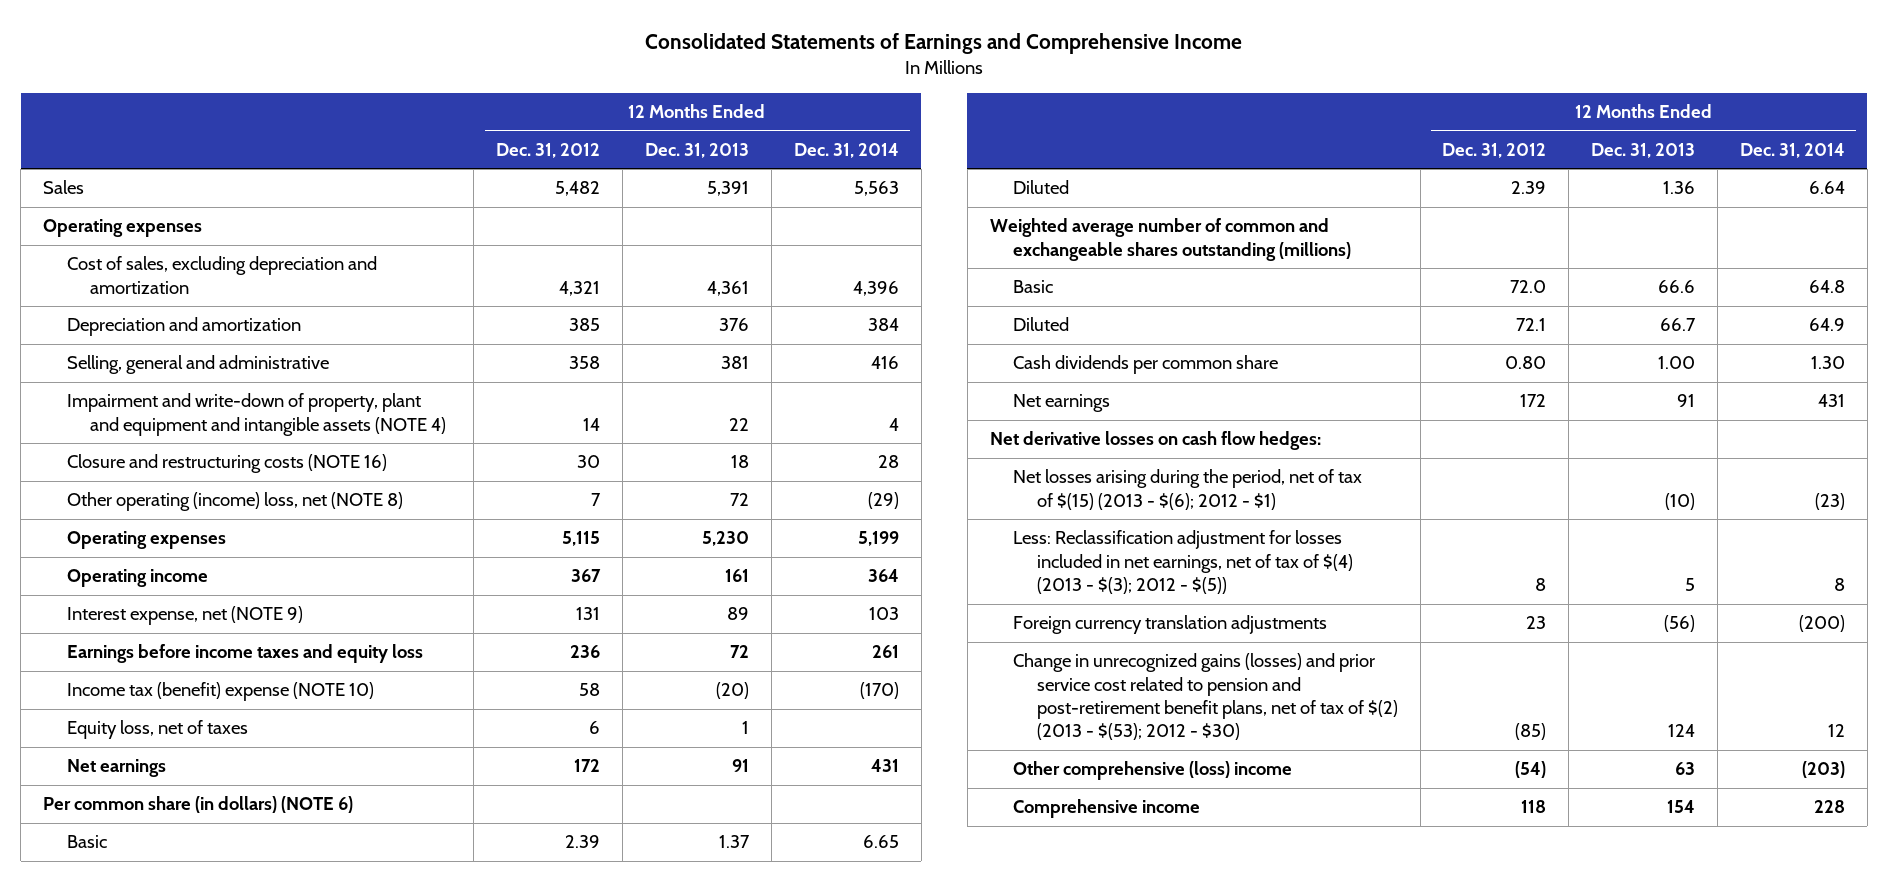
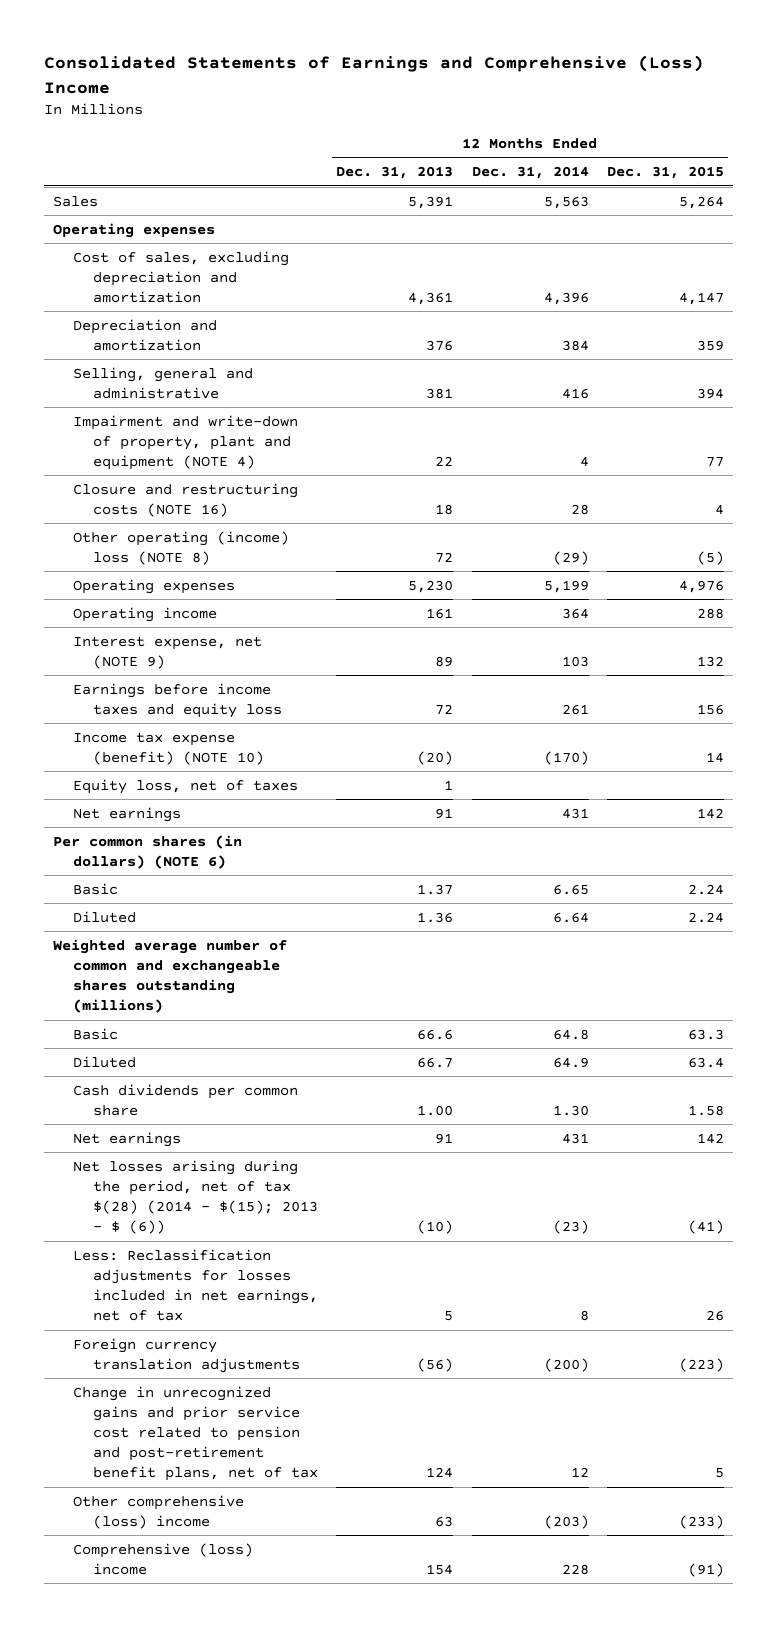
- Consolidated Statements of Earnings and Comprehensive Income
+ Consolidated Statements of Earnings and Comprehensive (Loss) Income
- | 12 Months Ended Dec. 31, 2012 | 12 Months Ended Dec. 31, 2013 | 12 Months Ended Dec. 31, 2014
+ | 12 Months Ended Dec. 31, 2013 | 12 Months Ended Dec. 31, 2014 | 12 Months Ended Dec. 31, 2015
- Impairment and write-down of property, plant and equipment and intangible assets (NOTE 4) | 14 | 22 | 4
+ Impairment and write-down of property, plant and equipment (NOTE 4) | 22 | 4 | 77
- Other operating (income) loss, net (NOTE 8) | 7 | 72 | (29)
+ Other operating (income) loss (NOTE 8) | 72 | (29) | (5)
- Income tax (benefit) expense (NOTE 10) | 58 | (20) | (170)
+ Income tax expense (benefit) (NOTE 10) | (20) | (170) | 14
- Per common share (in dollars) (NOTE 6)
+ Per common shares (in dollars) (NOTE 6)
- Net derivative losses on cash flow hedges:
- Net losses arising during the period, net of tax of $(15) (2013 - $(6); 2012 - $1) | | (10) | (23)
- Less: Reclassification adjustment for losses included in net earnings, net of tax of $(4) (2013 - $(3); 2012 - $(5)) | 8 | 5 | 8
+ Net losses arising during the period, net of tax $(28) (2014 - $(15); 2013 - $ (6)) | (10) | (23) | (41)
+ Less: Reclassification adjustments for losses included in net earnings, net of tax | 5 | 8 | 26
- Change in unrecognized gains (losses) and prior service cost related to pension and post-retirement benefit plans, net of tax of $(2) (2013 - $(53); 2012 - $30) | (85) | 124 | 12
+ Change in unrecognized gains and prior service cost related to pension and post-retirement benefit plans, net of tax | 124 | 12 | 5
- Comprehensive income | 118 | 154 | 228
+ Comprehensive (loss) income | 154 | 228 | (91)

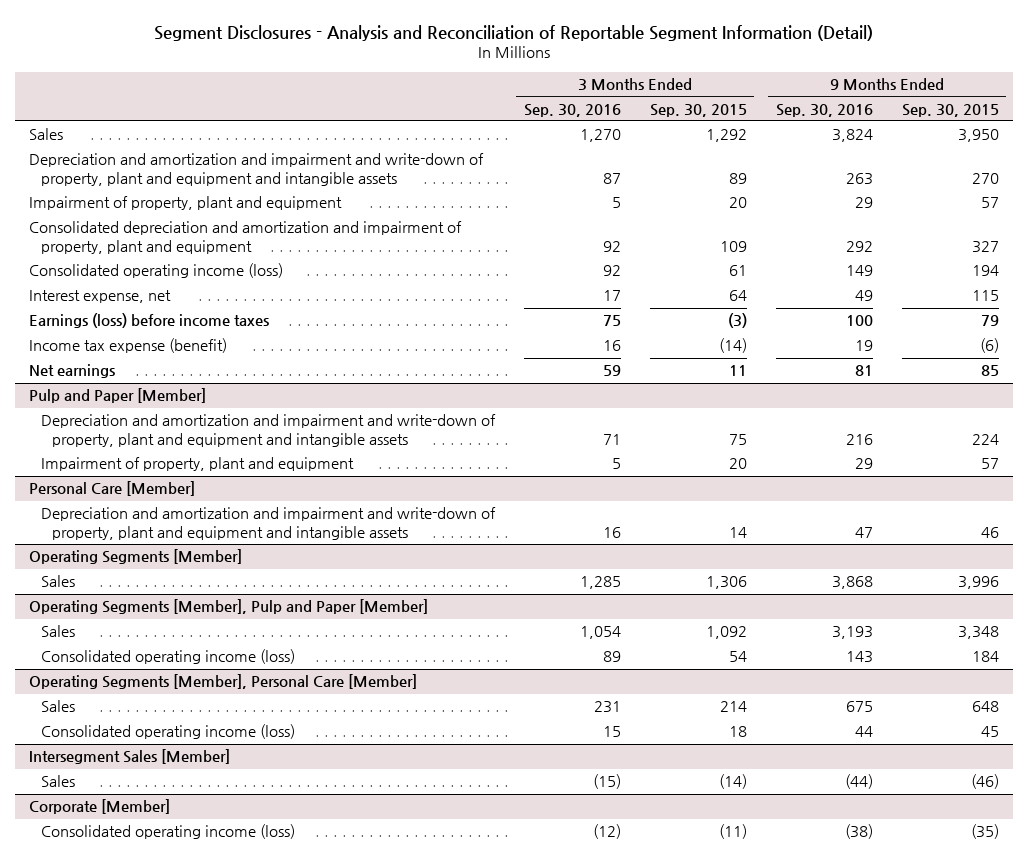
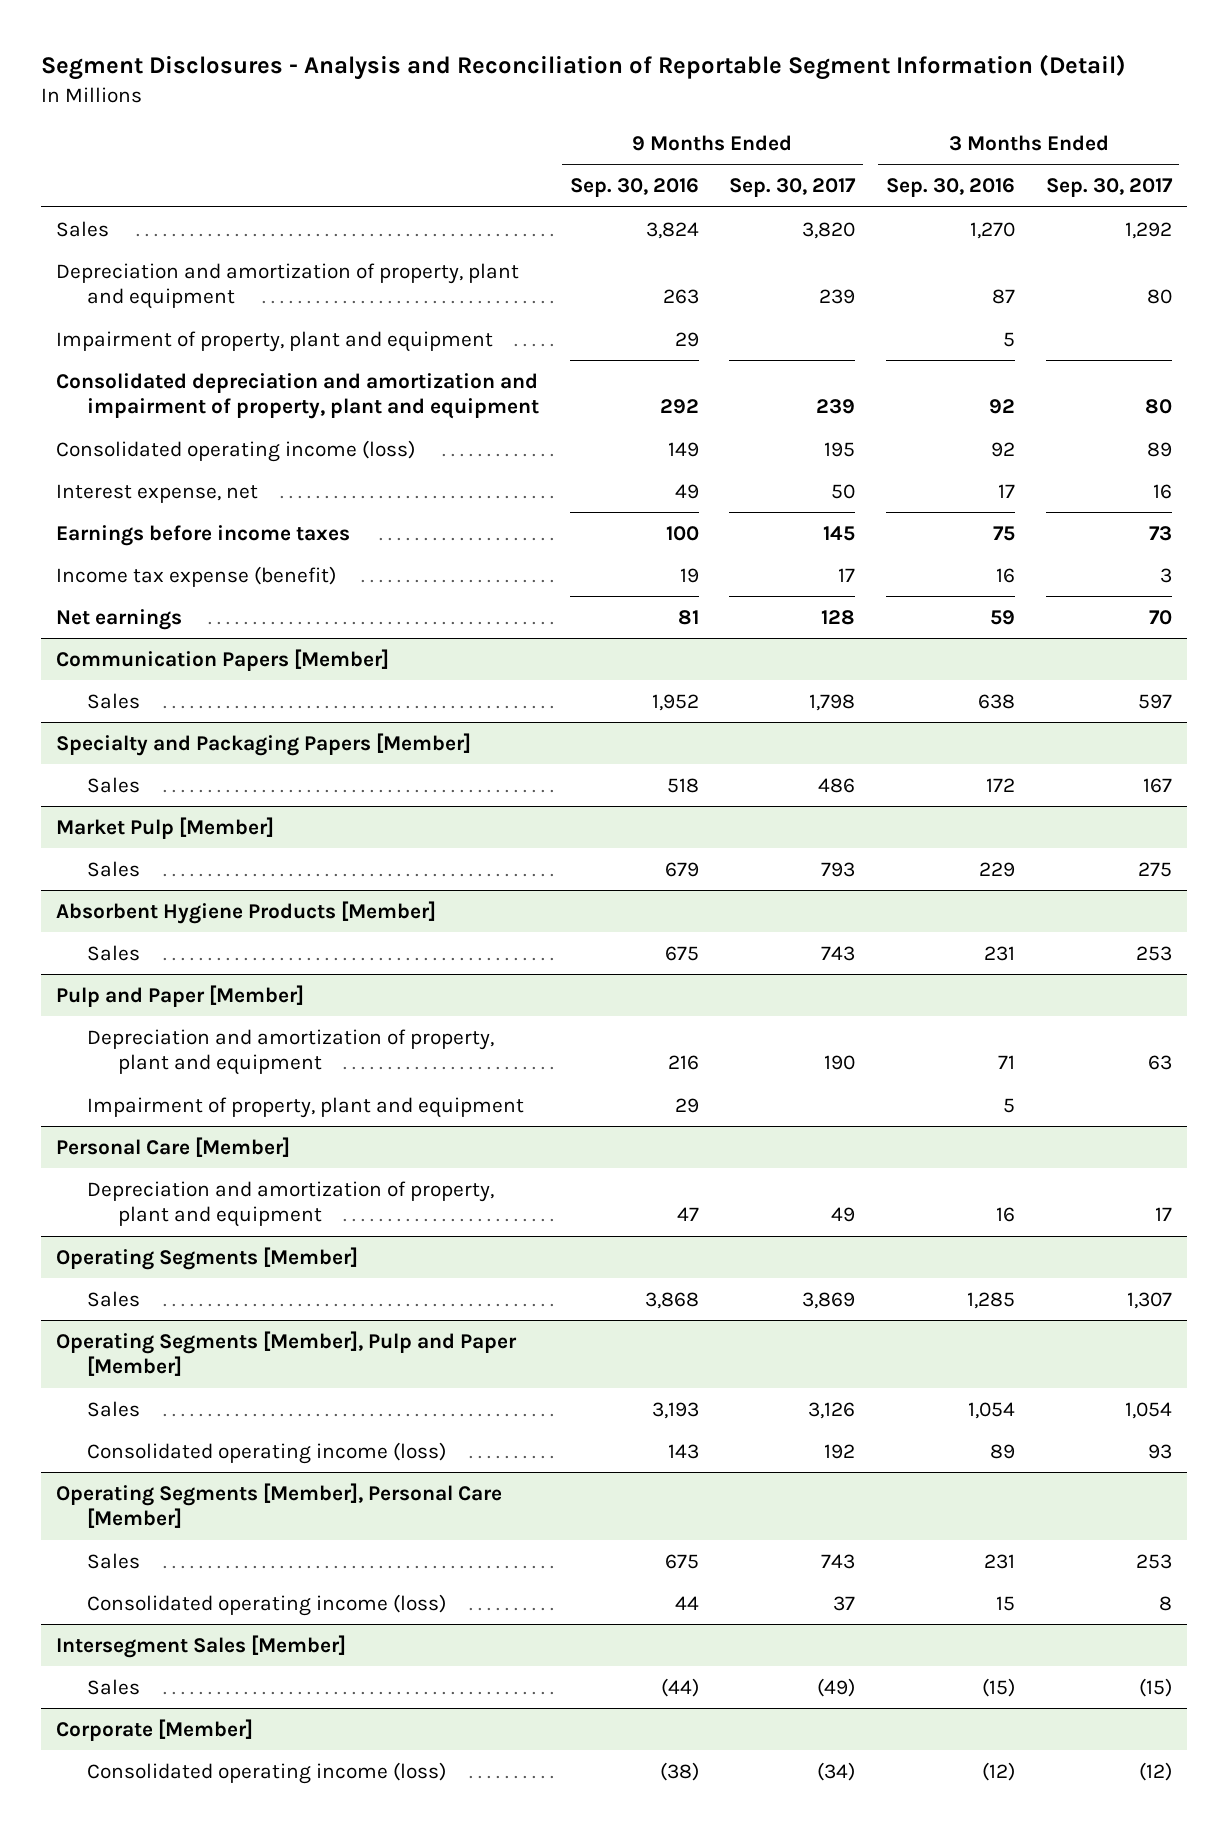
- | 3 Months Ended Sep. 30, 2016 | 3 Months Ended Sep. 30, 2015 | 9 Months Ended Sep. 30, 2016 | 9 Months Ended Sep. 30, 2015
+ | 9 Months Ended Sep. 30, 2016 | 9 Months Ended Sep. 30, 2017 | 3 Months Ended Sep. 30, 2016 | 3 Months Ended Sep. 30, 2017
- Depreciation and amortization and impairment and write-down of property, plant and equipment and intangible assets | 87 | 89 | 263 | 270
+ Depreciation and amortization of property, plant and equipment | 263 | 239 | 87 | 80
- Earnings (loss) before income taxes | 75 | (3) | 100 | 79
+ Earnings before income taxes | 100 | 145 | 75 | 73
+ Communication Papers [Member]
+ Sales | 1,952 | 1,798 | 638 | 597
+ Specialty and Packaging Papers [Member]
+ Sales | 518 | 486 | 172 | 167
+ Market Pulp [Member]
+ Sales | 679 | 793 | 229 | 275
+ Absorbent Hygiene Products [Member]
+ Sales | 675 | 743 | 231 | 253
@ Pulp and Paper [Member]
- Depreciation and amortization and impairment and write-down of property, plant and equipment and intangible assets | 71 | 75 | 216 | 224
+ Depreciation and amortization of property, plant and equipment | 216 | 190 | 71 | 63
@ Personal Care [Member]
- Depreciation and amortization and impairment and write-down of property, plant and equipment and intangible assets | 16 | 14 | 47 | 46
+ Depreciation and amortization of property, plant and equipment | 47 | 49 | 16 | 17

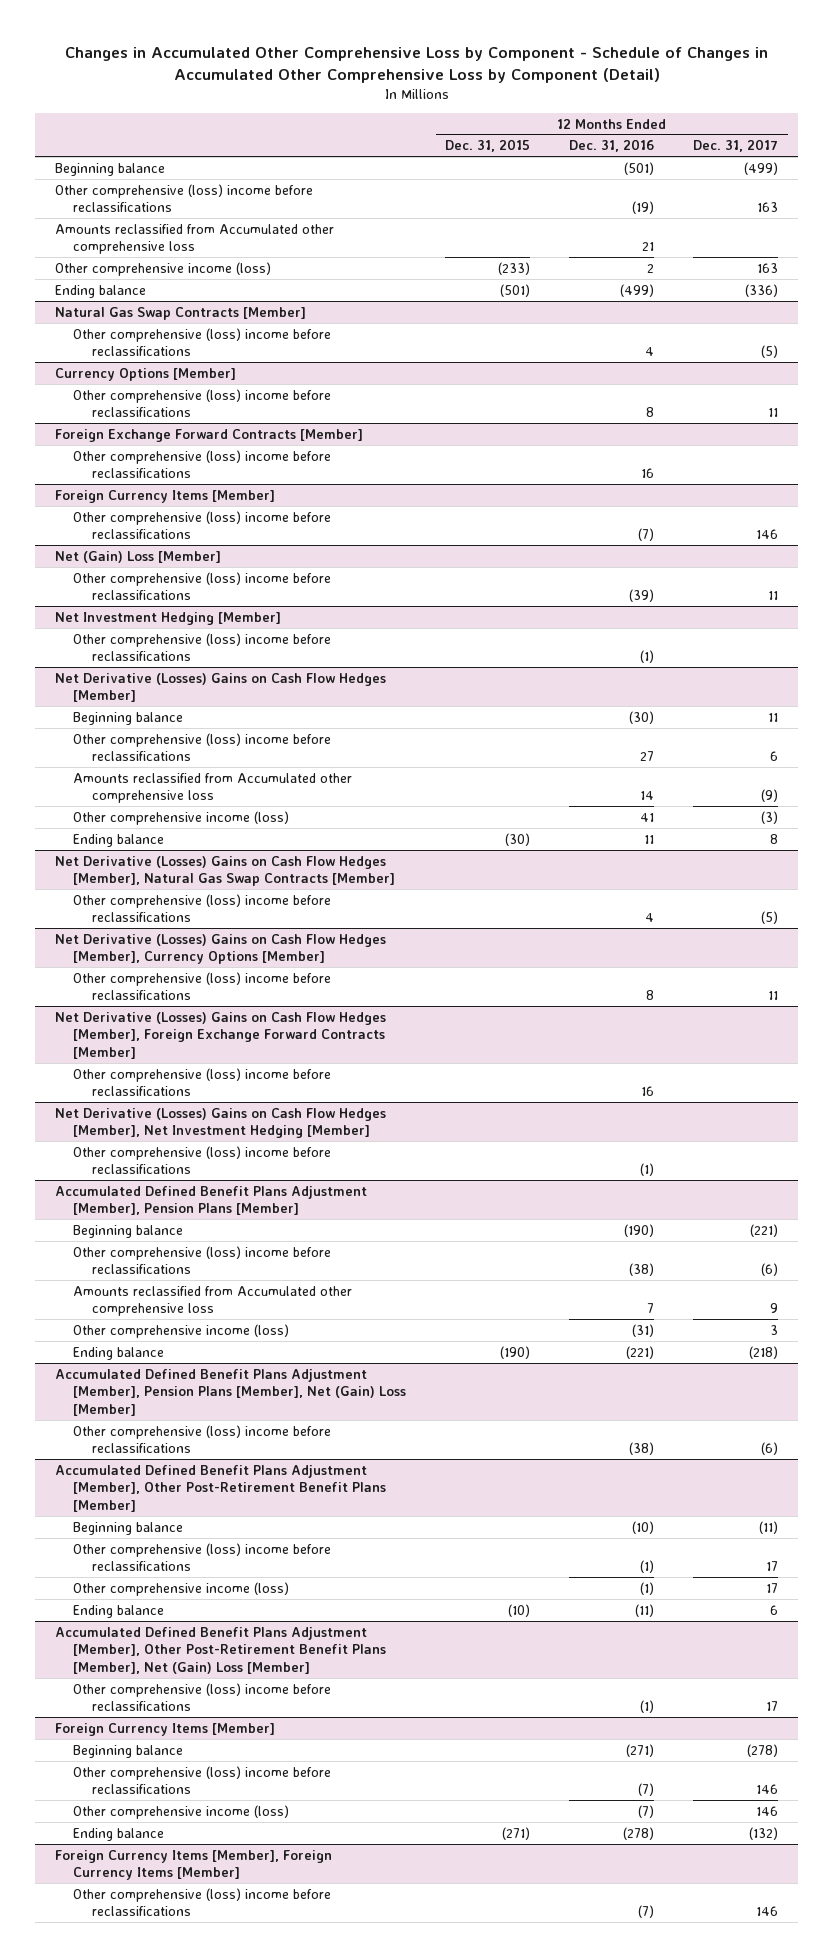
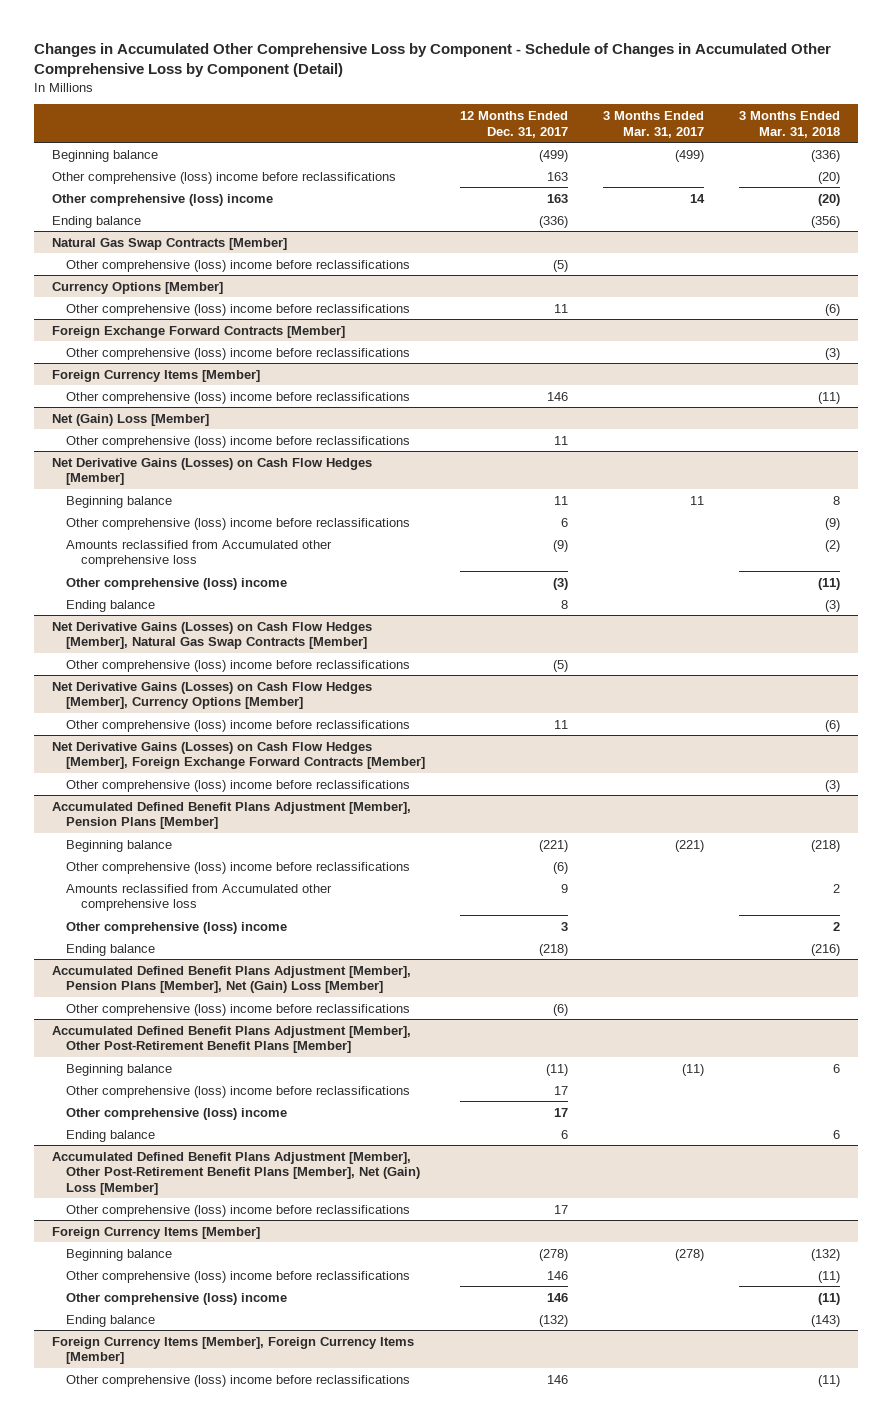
- | 12 Months Ended Dec. 31, 2015 | 12 Months Ended Dec. 31, 2016 | 12 Months Ended Dec. 31, 2017
+ | 12 Months Ended Dec. 31, 2017 | 3 Months Ended Mar. 31, 2017 | 3 Months Ended Mar. 31, 2018
- Amounts reclassified from Accumulated other comprehensive loss | | 21 |
- Other comprehensive income (loss) | (233) | 2 | 163
+ Other comprehensive (loss) income | 163 | 14 | (20)
- Net Investment Hedging [Member]
- Other comprehensive (loss) income before reclassifications | | (1) |
- Net Derivative (Losses) Gains on Cash Flow Hedges [Member]
+ Net Derivative Gains (Losses) on Cash Flow Hedges [Member]
- Other comprehensive income (loss) | | 41 | (3)
+ Other comprehensive (loss) income | (3) | | (11)
- Net Derivative (Losses) Gains on Cash Flow Hedges [Member], Natural Gas Swap Contracts [Member]
+ Net Derivative Gains (Losses) on Cash Flow Hedges [Member], Natural Gas Swap Contracts [Member]
- Net Derivative (Losses) Gains on Cash Flow Hedges [Member], Currency Options [Member]
+ Net Derivative Gains (Losses) on Cash Flow Hedges [Member], Currency Options [Member]
- Net Derivative (Losses) Gains on Cash Flow Hedges [Member], Foreign Exchange Forward Contracts [Member]
- Other comprehensive (loss) income before reclassifications | | 16 |
- Net Derivative (Losses) Gains on Cash Flow Hedges [Member], Net Investment Hedging [Member]
+ Net Derivative Gains (Losses) on Cash Flow Hedges [Member], Foreign Exchange Forward Contracts [Member]
@ Accumulated Defined Benefit Plans Adjustment [Member], Pension Plans [Member]
- Other comprehensive income (loss) | | (31) | 3
+ Other comprehensive (loss) income | 3 | | 2
@ Accumulated Defined Benefit Plans Adjustment [Member], Other Post-Retirement Benefit Plans [Member]
- Other comprehensive income (loss) | | (1) | 17
+ Other comprehensive (loss) income | 17 | |
@ Foreign Currency Items [Member]
- Other comprehensive income (loss) | | (7) | 146
+ Other comprehensive (loss) income | 146 | | (11)

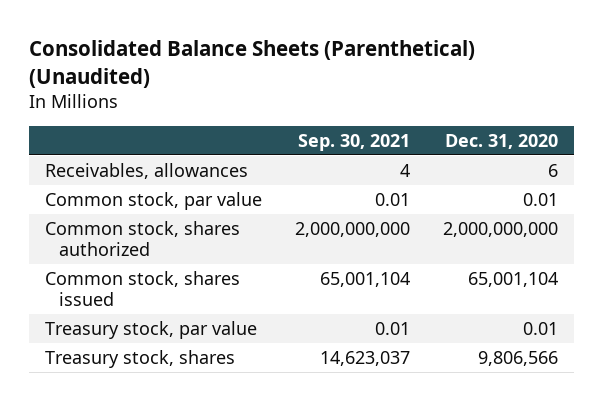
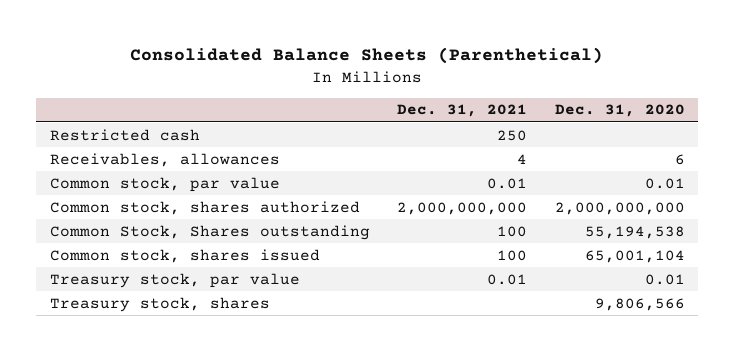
- Consolidated Balance Sheets (Parenthetical) (Unaudited)
+ Consolidated Balance Sheets (Parenthetical)
- | Sep. 30, 2021 | Dec. 31, 2020
+ | Dec. 31, 2021 | Dec. 31, 2020
+ Restricted cash | 250 |
+ Common Stock, Shares outstanding | 100 | 55,194,538

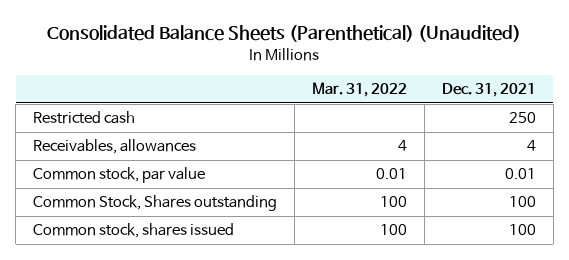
- Consolidated Balance Sheets (Parenthetical)
+ Consolidated Balance Sheets (Parenthetical) (Unaudited)
- | Dec. 31, 2021 | Dec. 31, 2020
+ | Mar. 31, 2022 | Dec. 31, 2021
- Common stock, shares authorized | 2,000,000,000 | 2,000,000,000
- Treasury stock, par value | 0.01 | 0.01
- Treasury stock, shares | | 9,806,566

